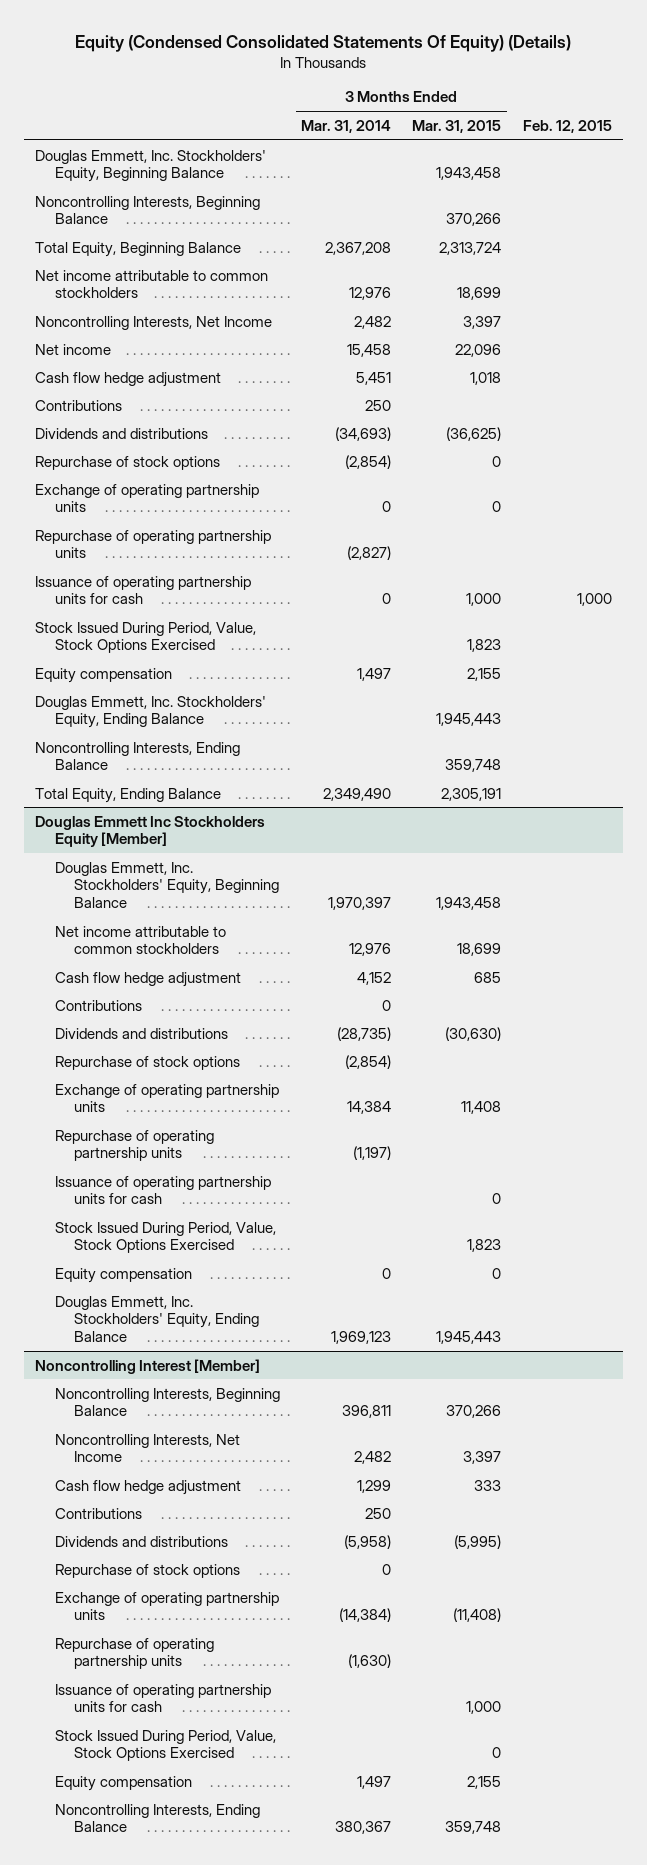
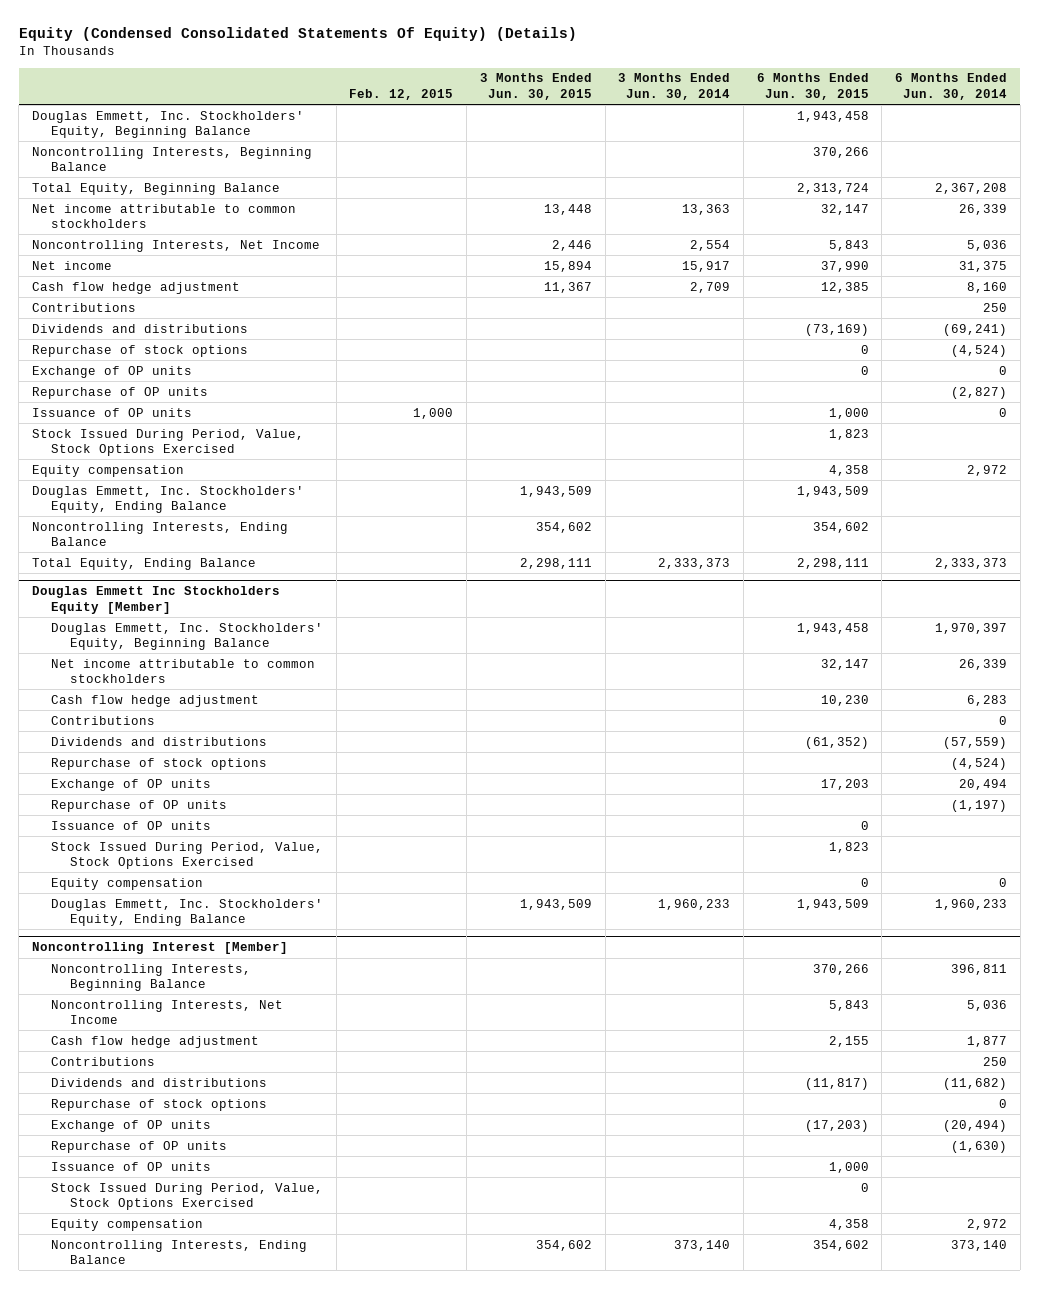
- | 3 Months Ended Mar. 31, 2014 | 3 Months Ended Mar. 31, 2015 | Feb. 12, 2015
+ | Feb. 12, 2015 | 3 Months Ended Jun. 30, 2015 | 3 Months Ended Jun. 30, 2014 | 6 Months Ended Jun. 30, 2015 | 6 Months Ended Jun. 30, 2014
- Exchange of operating partnership units | 0 | 0 |
- Repurchase of operating partnership units | (2,827) | |
- Issuance of operating partnership units for cash | 0 | 1,000 | 1,000
+ Exchange of OP units | | | | 0 | 0
+ Repurchase of OP units | | | | | (2,827)
+ Issuance of OP units | 1,000 | | | 1,000 | 0
@ Douglas Emmett Inc Stockholders Equity [Member]
- Exchange of operating partnership units | 14,384 | 11,408 |
- Repurchase of operating partnership units | (1,197) | |
- Issuance of operating partnership units for cash | | 0 |
+ Exchange of OP units | | | | 17,203 | 20,494
+ Repurchase of OP units | | | | | (1,197)
+ Issuance of OP units | | | | 0 |
@ Noncontrolling Interest [Member]
- Exchange of operating partnership units | (14,384) | (11,408) |
- Repurchase of operating partnership units | (1,630) | |
- Issuance of operating partnership units for cash | | 1,000 |
+ Exchange of OP units | | | | (17,203) | (20,494)
+ Repurchase of OP units | | | | | (1,630)
+ Issuance of OP units | | | | 1,000 |

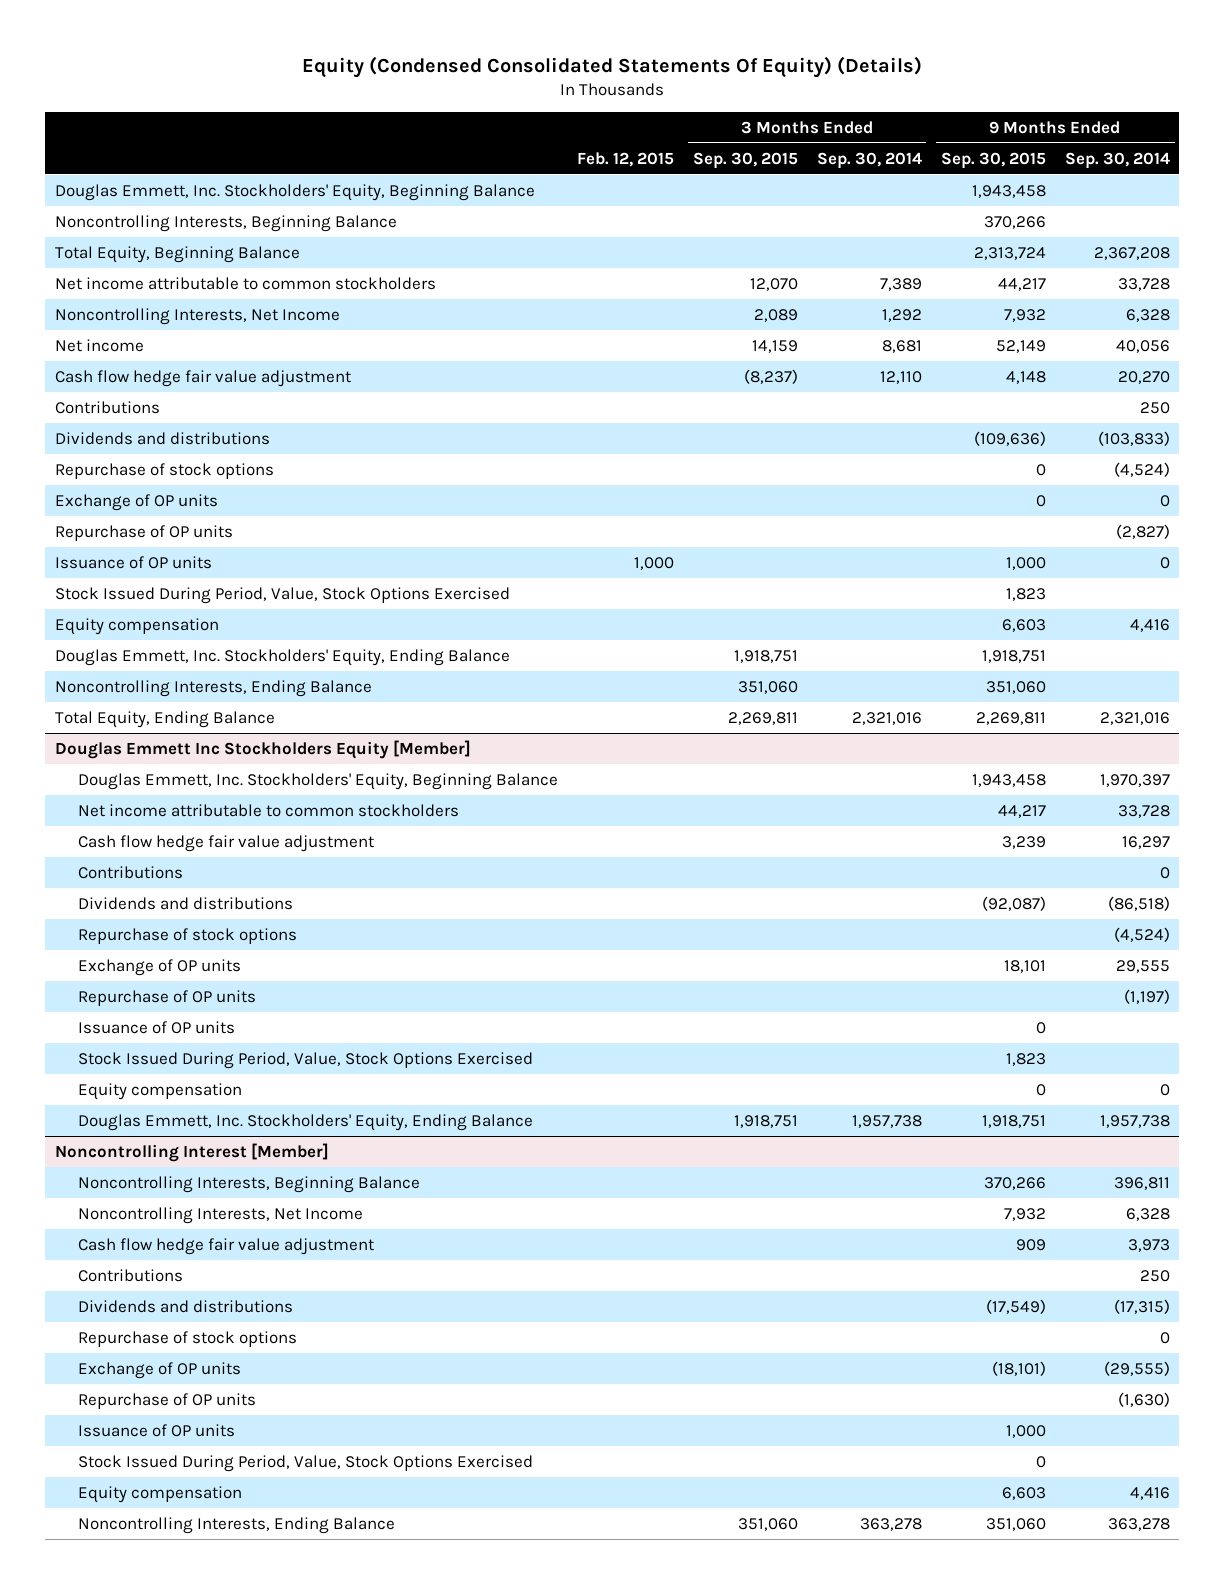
- | Feb. 12, 2015 | 3 Months Ended Jun. 30, 2015 | 3 Months Ended Jun. 30, 2014 | 6 Months Ended Jun. 30, 2015 | 6 Months Ended Jun. 30, 2014
+ | Feb. 12, 2015 | 3 Months Ended Sep. 30, 2015 | 3 Months Ended Sep. 30, 2014 | 9 Months Ended Sep. 30, 2015 | 9 Months Ended Sep. 30, 2014
- Cash flow hedge adjustment | | 11,367 | 2,709 | 12,385 | 8,160
+ Cash flow hedge fair value adjustment | | (8,237) | 12,110 | 4,148 | 20,270
@ Douglas Emmett Inc Stockholders Equity [Member]
- Cash flow hedge adjustment | | | | 10,230 | 6,283
+ Cash flow hedge fair value adjustment | | | | 3,239 | 16,297
@ Noncontrolling Interest [Member]
- Cash flow hedge adjustment | | | | 2,155 | 1,877
+ Cash flow hedge fair value adjustment | | | | 909 | 3,973

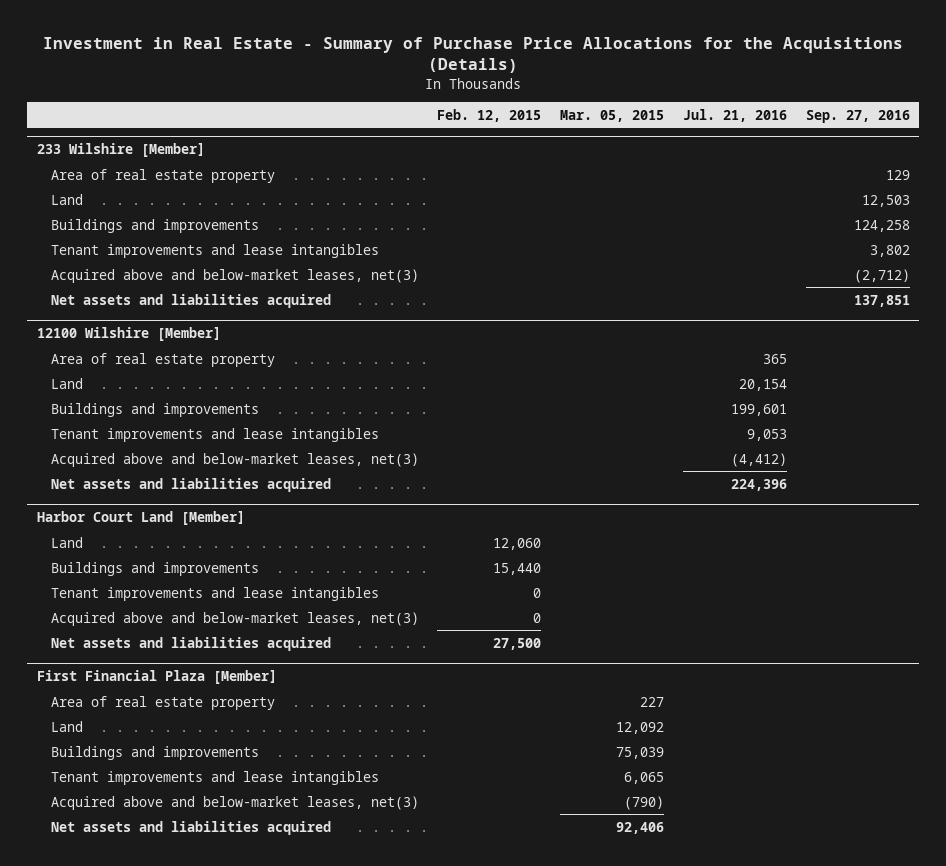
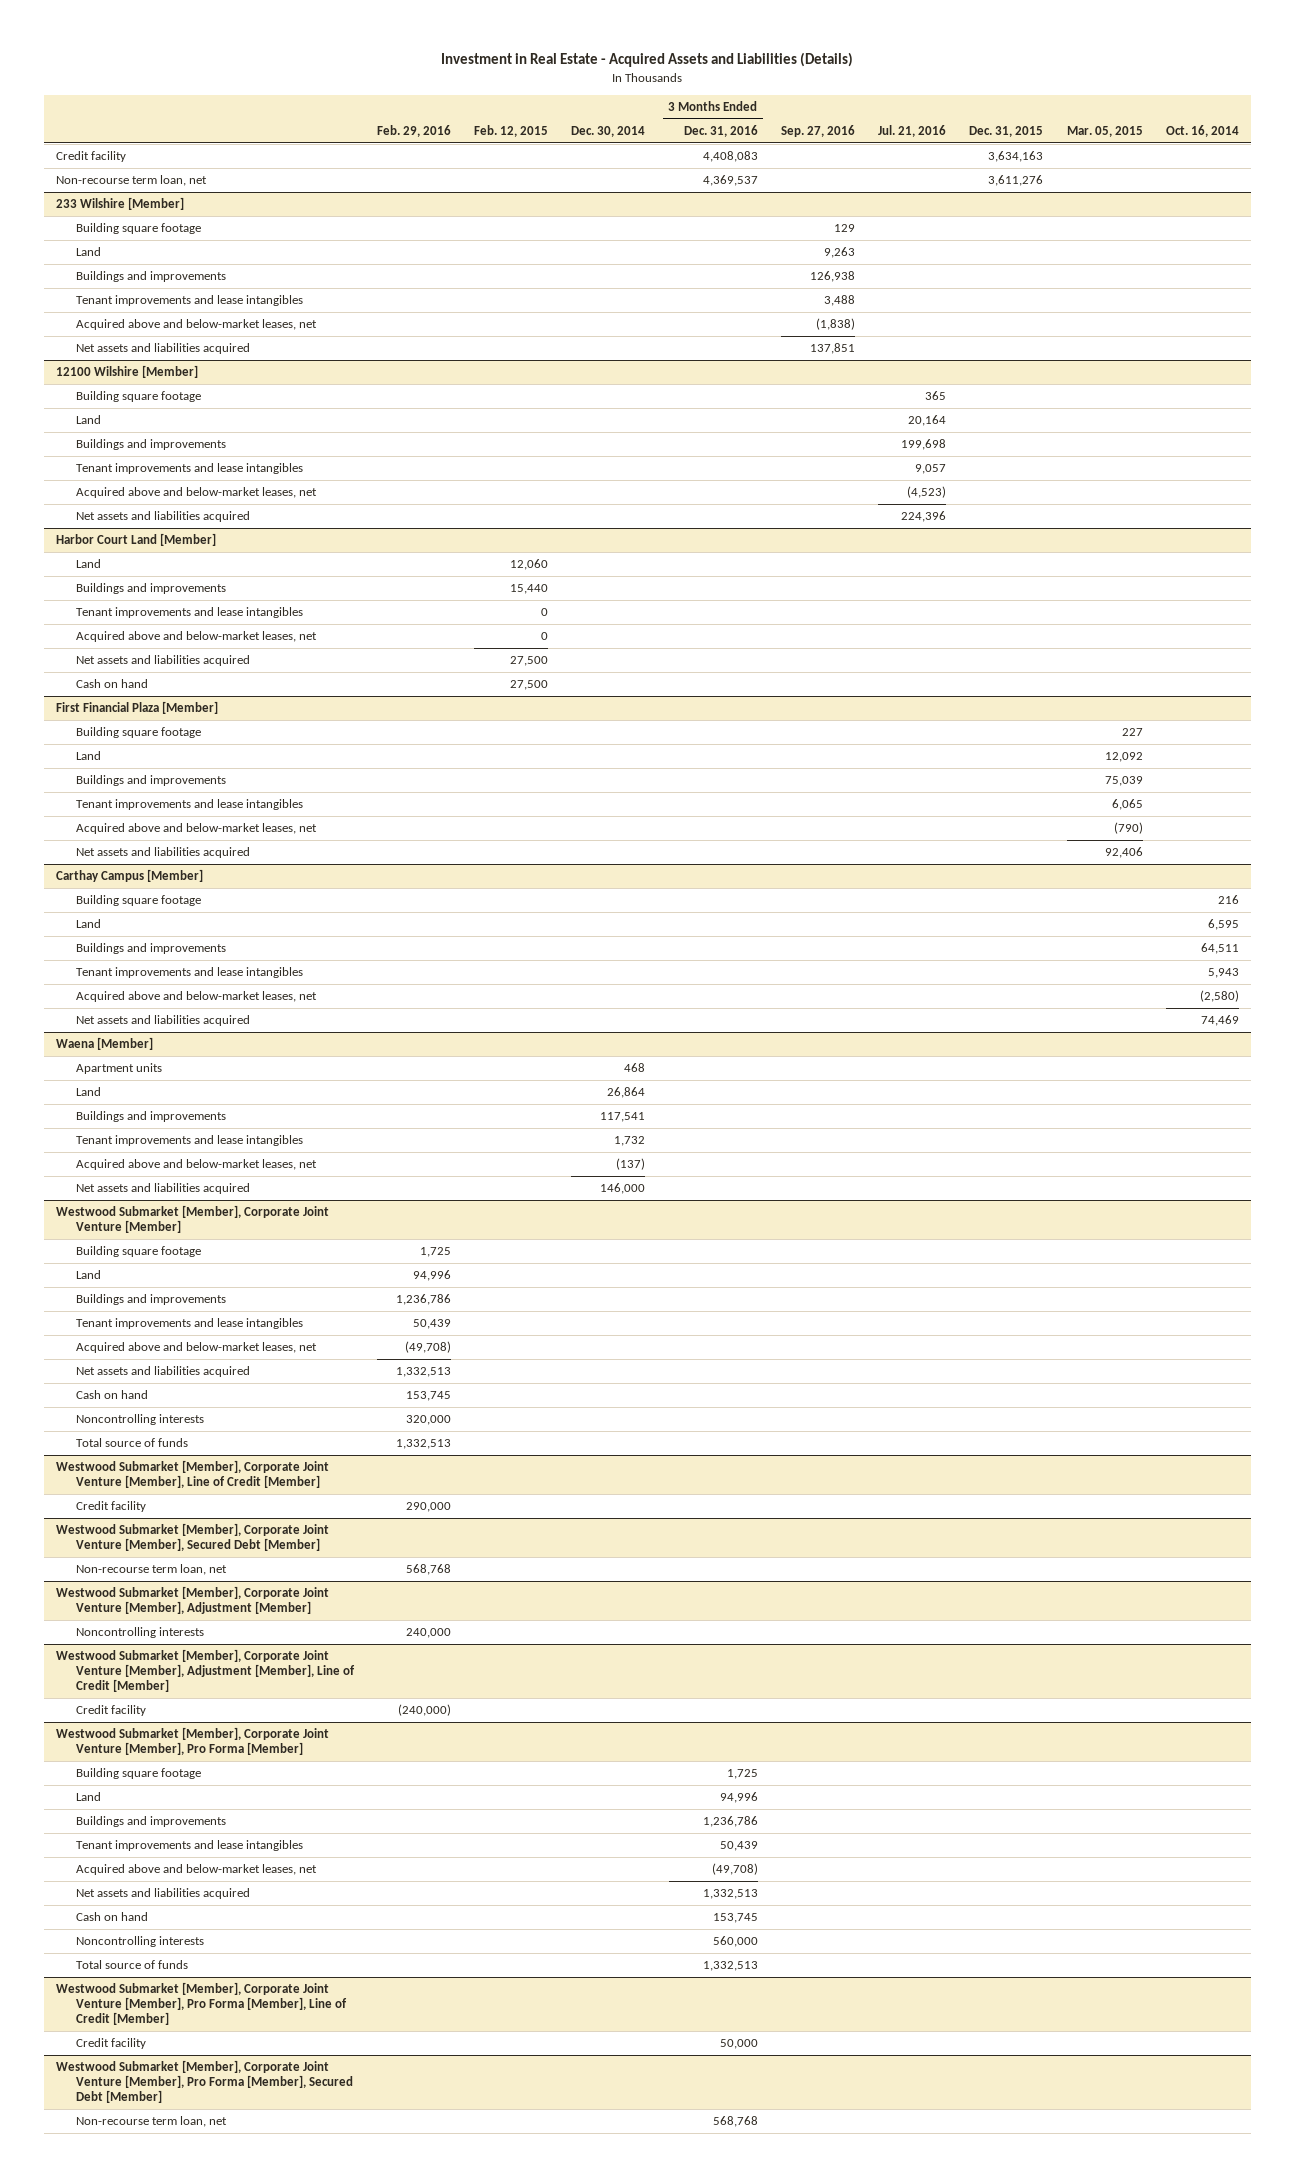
- Investment in Real Estate - Summary of Purchase Price Allocations for the Acquisitions (Details)
+ Investment in Real Estate - Acquired Assets and Liabilities (Details)
- | Feb. 12, 2015 | Mar. 05, 2015 | Jul. 21, 2016 | Sep. 27, 2016
+ | Feb. 29, 2016 | Feb. 12, 2015 | Dec. 30, 2014 | 3 Months Ended Dec. 31, 2016 | Sep. 27, 2016 | Jul. 21, 2016 | Dec. 31, 2015 | Mar. 05, 2015 | Oct. 16, 2014
+ Credit facility | | | | 4,408,083 | | | 3,634,163 | |
+ Non-recourse term loan, net | | | | 4,369,537 | | | 3,611,276 | |
@ 233 Wilshire [Member]
- Area of real estate property | | | | 129
- Land | | | | 12,503
- Buildings and improvements | | | | 124,258
- Tenant improvements and lease intangibles | | | | 3,802
- Acquired above and below-market leases, net(3) | | | | (2,712)
+ Building square footage | | | | | 129 | | | |
+ Land | | | | | 9,263 | | | |
+ Buildings and improvements | | | | | 126,938 | | | |
+ Tenant improvements and lease intangibles | | | | | 3,488 | | | |
+ Acquired above and below-market leases, net | | | | | (1,838) | | | |
@ 12100 Wilshire [Member]
- Area of real estate property | | | 365 |
- Land | | | 20,154 |
- Buildings and improvements | | | 199,601 |
- Tenant improvements and lease intangibles | | | 9,053 |
- Acquired above and below-market leases, net(3) | | | (4,412) |
+ Building square footage | | | | | | 365 | | |
+ Land | | | | | | 20,164 | | |
+ Buildings and improvements | | | | | | 199,698 | | |
+ Tenant improvements and lease intangibles | | | | | | 9,057 | | |
+ Acquired above and below-market leases, net | | | | | | (4,523) | | |
@ Harbor Court Land [Member]
- Acquired above and below-market leases, net(3) | 0 | | |
+ Acquired above and below-market leases, net | | 0 | | | | | | |
+ Cash on hand | | 27,500 | | | | | | |
@ First Financial Plaza [Member]
- Area of real estate property | | 227 | |
+ Building square footage | | | | | | | | 227 |
- Acquired above and below-market leases, net(3) | | (790) | |
+ Acquired above and below-market leases, net | | | | | | | | (790) |
+ Carthay Campus [Member]
+ Building square footage | | | | | | | | | 216
+ Land | | | | | | | | | 6,595
+ Buildings and improvements | | | | | | | | | 64,511
+ Tenant improvements and lease intangibles | | | | | | | | | 5,943
+ Acquired above and below-market leases, net | | | | | | | | | (2,580)
+ Net assets and liabilities acquired | | | | | | | | | 74,469
+ Waena [Member]
+ Apartment units | | | 468 | | | | | |
+ Land | | | 26,864 | | | | | |
+ Buildings and improvements | | | 117,541 | | | | | |
+ Tenant improvements and lease intangibles | | | 1,732 | | | | | |
+ Acquired above and below-market leases, net | | | (137) | | | | | |
+ Net assets and liabilities acquired | | | 146,000 | | | | | |
+ Westwood Submarket [Member], Corporate Joint Venture [Member]
+ Building square footage | 1,725 | | | | | | | |
+ Land | 94,996 | | | | | | | |
+ Buildings and improvements | 1,236,786 | | | | | | | |
+ Tenant improvements and lease intangibles | 50,439 | | | | | | | |
+ Acquired above and below-market leases, net | (49,708) | | | | | | | |
+ Net assets and liabilities acquired | 1,332,513 | | | | | | | |
+ Cash on hand | 153,745 | | | | | | | |
+ Noncontrolling interests | 320,000 | | | | | | | |
+ Total source of funds | 1,332,513 | | | | | | | |
+ Westwood Submarket [Member], Corporate Joint Venture [Member], Line of Credit [Member]
+ Credit facility | 290,000 | | | | | | | |
+ Westwood Submarket [Member], Corporate Joint Venture [Member], Secured Debt [Member]
+ Non-recourse term loan, net | 568,768 | | | | | | | |
+ Westwood Submarket [Member], Corporate Joint Venture [Member], Adjustment [Member]
+ Noncontrolling interests | 240,000 | | | | | | | |
+ Westwood Submarket [Member], Corporate Joint Venture [Member], Adjustment [Member], Line of Credit [Member]
+ Credit facility | (240,000) | | | | | | | |
+ Westwood Submarket [Member], Corporate Joint Venture [Member], Pro Forma [Member]
+ Building square footage | | | | 1,725 | | | | |
+ Land | | | | 94,996 | | | | |
+ Buildings and improvements | | | | 1,236,786 | | | | |
+ Tenant improvements and lease intangibles | | | | 50,439 | | | | |
+ Acquired above and below-market leases, net | | | | (49,708) | | | | |
+ Net assets and liabilities acquired | | | | 1,332,513 | | | | |
+ Cash on hand | | | | 153,745 | | | | |
+ Noncontrolling interests | | | | 560,000 | | | | |
+ Total source of funds | | | | 1,332,513 | | | | |
+ Westwood Submarket [Member], Corporate Joint Venture [Member], Pro Forma [Member], Line of Credit [Member]
+ Credit facility | | | | 50,000 | | | | |
+ Westwood Submarket [Member], Corporate Joint Venture [Member], Pro Forma [Member], Secured Debt [Member]
+ Non-recourse term loan, net | | | | 568,768 | | | | |

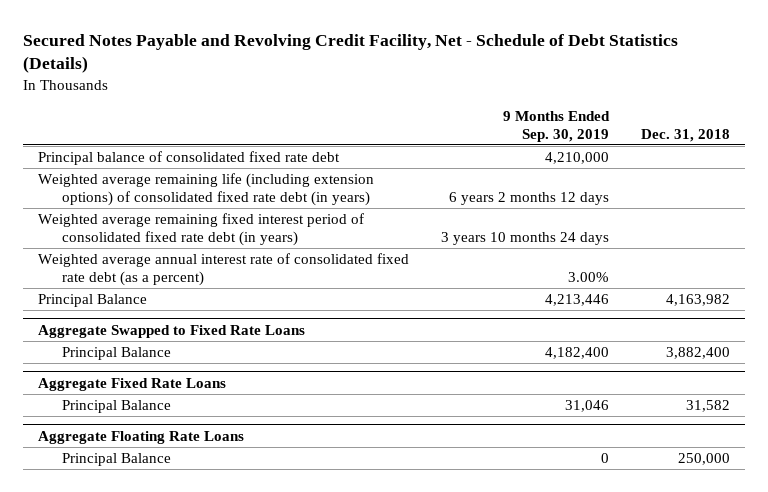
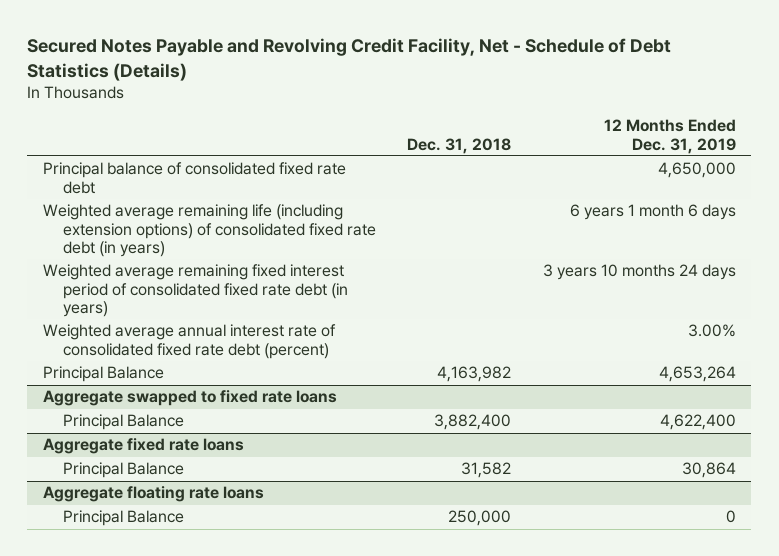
- | 9 Months Ended Sep. 30, 2019 | Dec. 31, 2018
+ | Dec. 31, 2018 | 12 Months Ended Dec. 31, 2019
- Weighted average annual interest rate of consolidated fixed rate debt (as a percent) | 3.00% |
+ Weighted average annual interest rate of consolidated fixed rate debt (percent) | | 3.00%
- Aggregate Swapped to Fixed Rate Loans
+ Aggregate swapped to fixed rate loans
- Aggregate Fixed Rate Loans
+ Aggregate fixed rate loans
- Aggregate Floating Rate Loans
+ Aggregate floating rate loans

